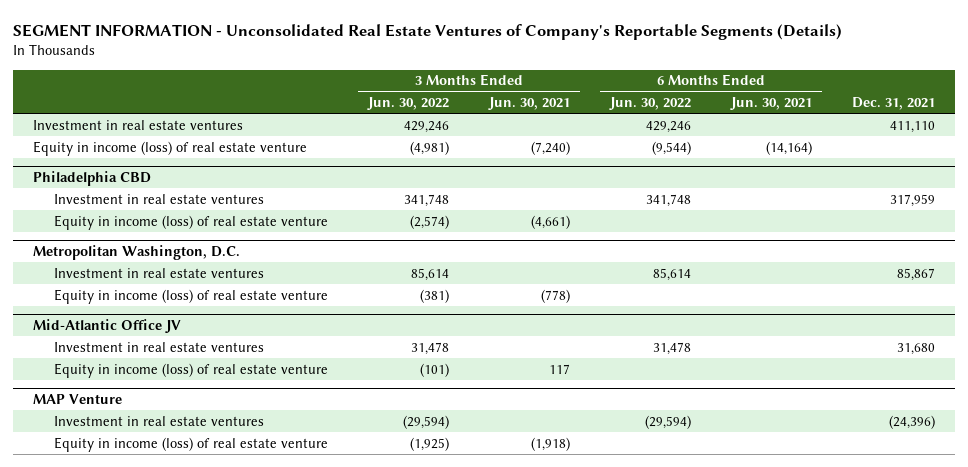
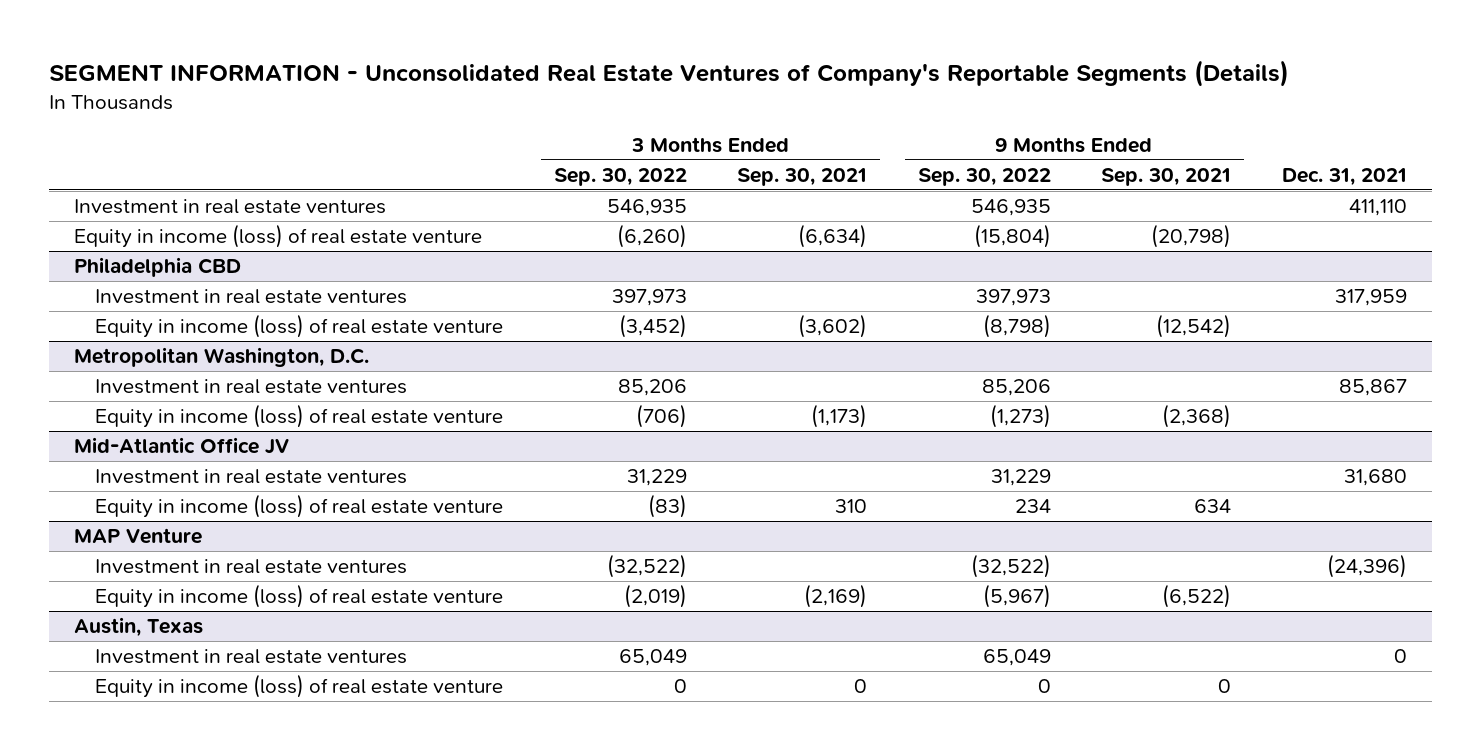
- | 3 Months Ended Jun. 30, 2022 | 3 Months Ended Jun. 30, 2021 | 6 Months Ended Jun. 30, 2022 | 6 Months Ended Jun. 30, 2021 | Dec. 31, 2021
+ | 3 Months Ended Sep. 30, 2022 | 3 Months Ended Sep. 30, 2021 | 9 Months Ended Sep. 30, 2022 | 9 Months Ended Sep. 30, 2021 | Dec. 31, 2021
+ Austin, Texas
+ Investment in real estate ventures | 65,049 | | 65,049 | | 0
+ Equity in income (loss) of real estate venture | 0 | 0 | 0 | 0 |

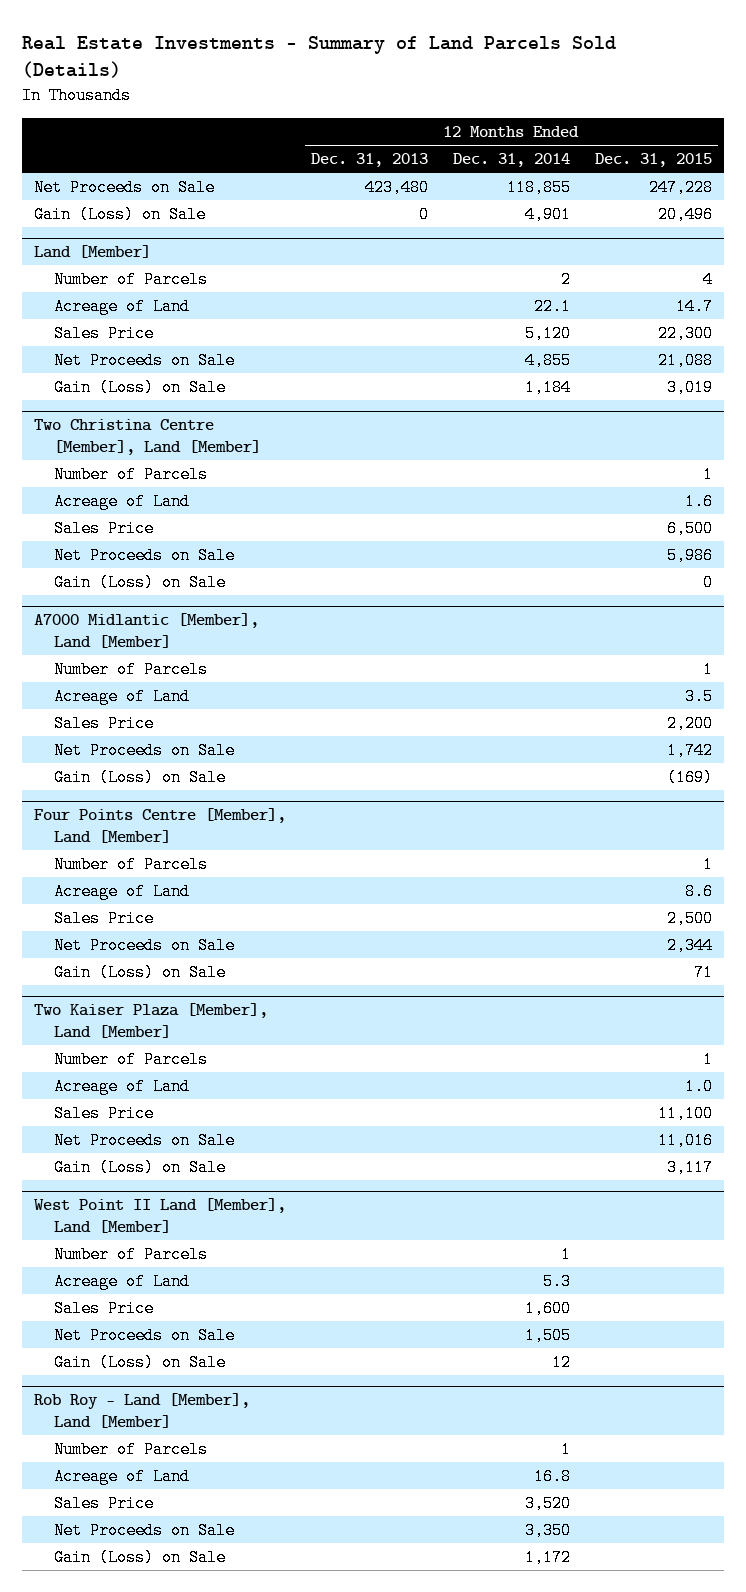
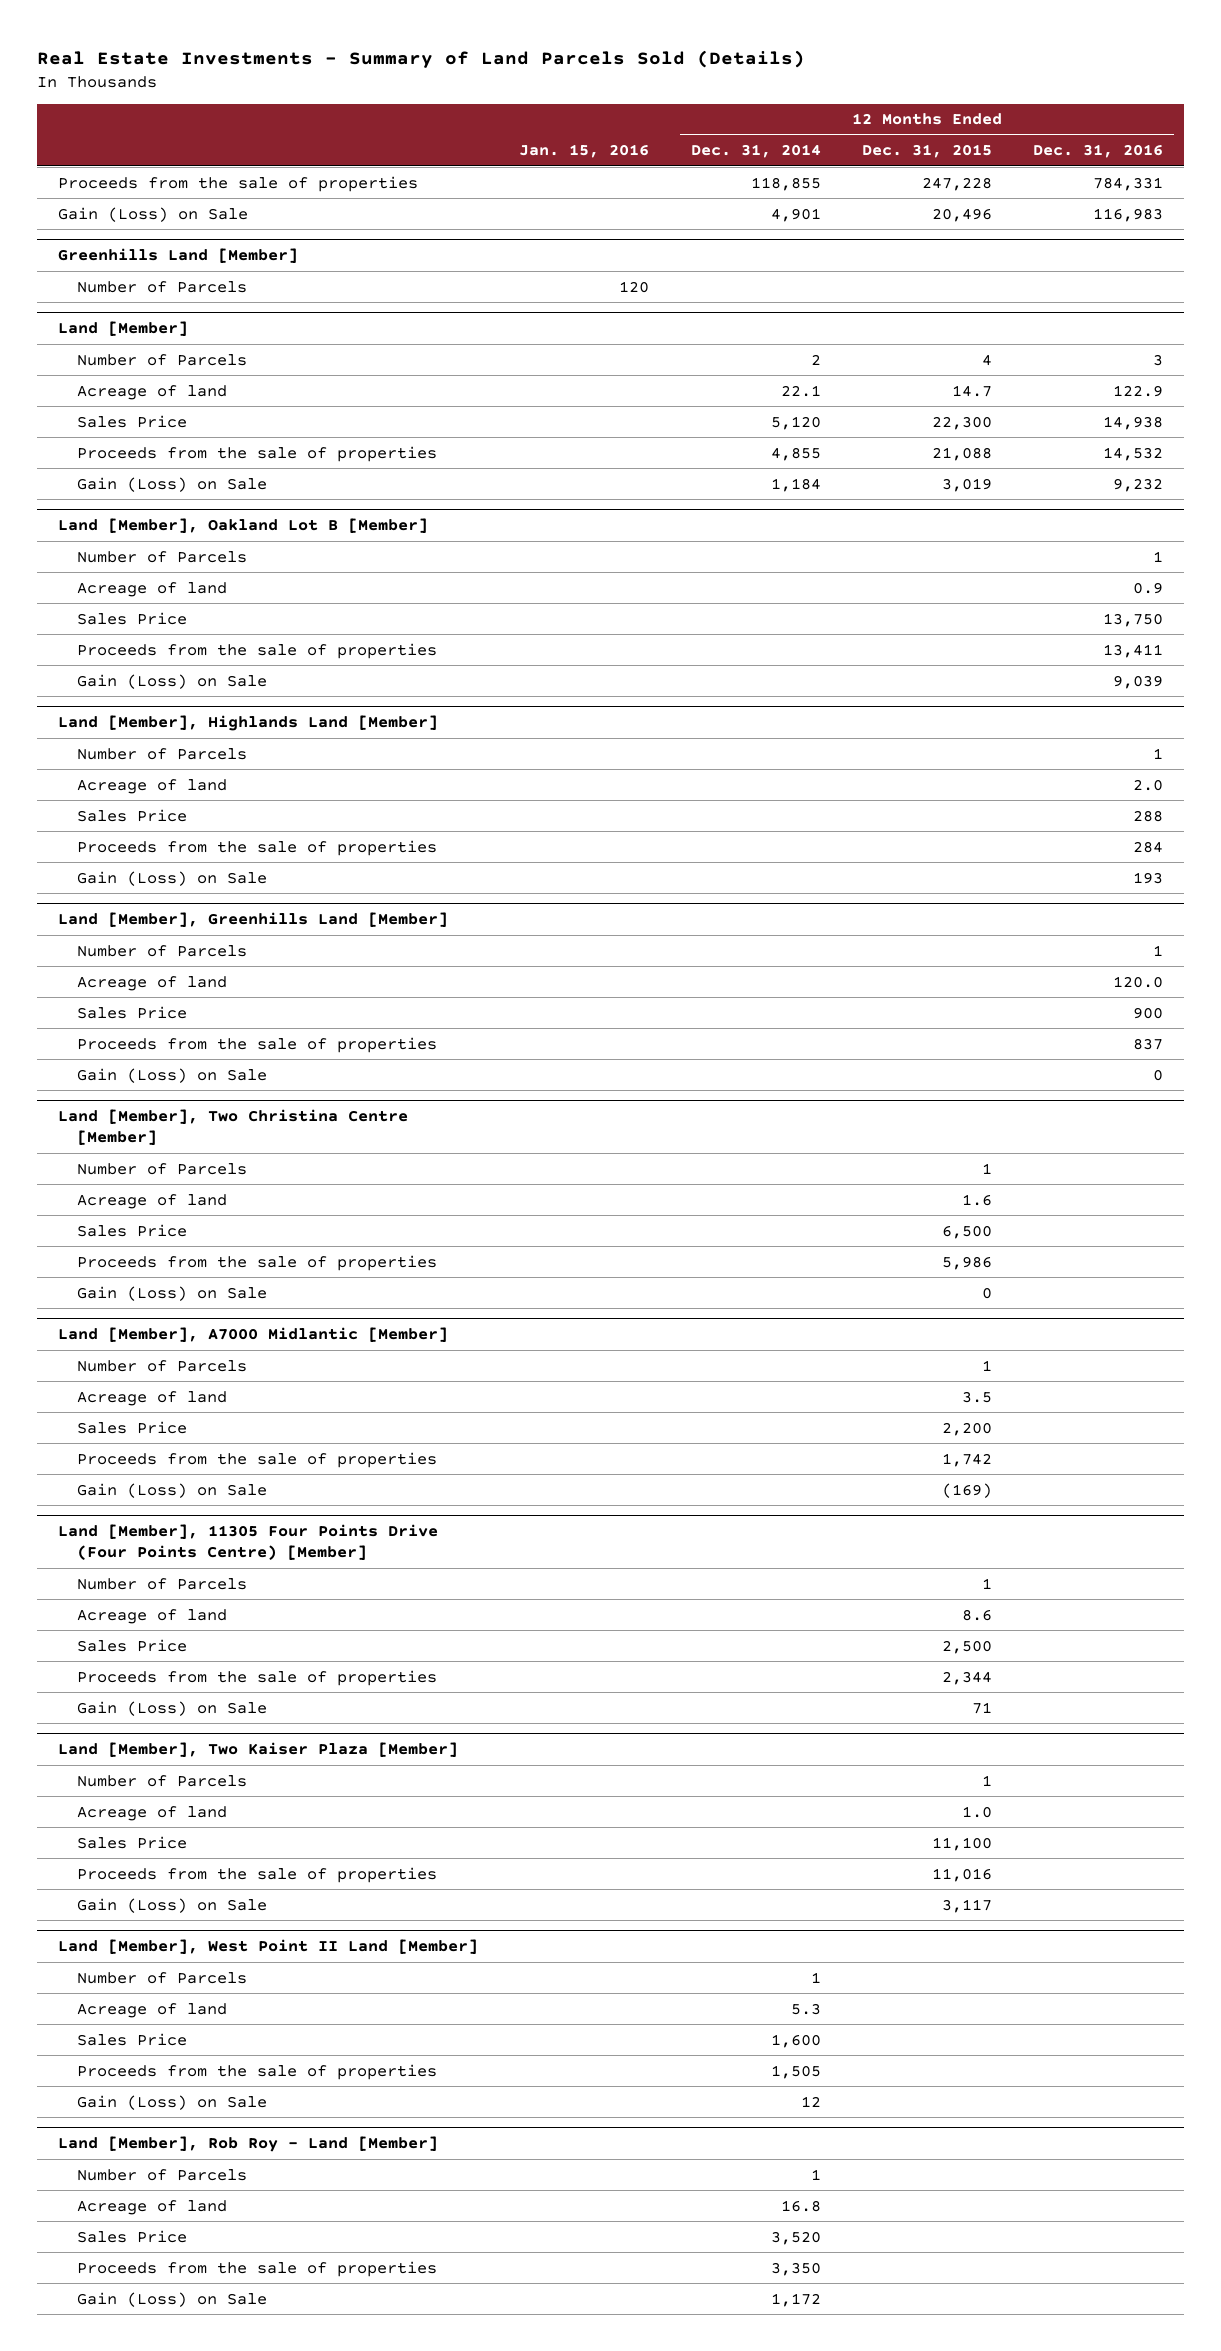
- | 12 Months Ended Dec. 31, 2013 | 12 Months Ended Dec. 31, 2014 | 12 Months Ended Dec. 31, 2015
+ | Jan. 15, 2016 | 12 Months Ended Dec. 31, 2014 | 12 Months Ended Dec. 31, 2015 | 12 Months Ended Dec. 31, 2016
- Net Proceeds on Sale | 423,480 | 118,855 | 247,228
+ Proceeds from the sale of properties | | 118,855 | 247,228 | 784,331
+ Greenhills Land [Member]
+ Number of Parcels | 120 | | |
@ Land [Member]
- Acreage of Land | | 22.1 | 14.7
+ Acreage of land | | 22.1 | 14.7 | 122.9
- Net Proceeds on Sale | | 4,855 | 21,088
+ Proceeds from the sale of properties | | 4,855 | 21,088 | 14,532
- Two Christina Centre [Member], Land [Member]
+ Land [Member], Oakland Lot B [Member]
+ Number of Parcels | | | | 1
+ Acreage of land | | | | 0.9
+ Sales Price | | | | 13,750
+ Proceeds from the sale of properties | | | | 13,411
+ Gain (Loss) on Sale | | | | 9,039
+ Land [Member], Highlands Land [Member]
+ Number of Parcels | | | | 1
+ Acreage of land | | | | 2.0
+ Sales Price | | | | 288
+ Proceeds from the sale of properties | | | | 284
+ Gain (Loss) on Sale | | | | 193
+ Land [Member], Greenhills Land [Member]
+ Number of Parcels | | | | 1
+ Acreage of land | | | | 120.0
+ Sales Price | | | | 900
+ Proceeds from the sale of properties | | | | 837
+ Gain (Loss) on Sale | | | | 0
+ Land [Member], Two Christina Centre [Member]
- Acreage of Land | | | 1.6
+ Acreage of land | | | 1.6 |
- Net Proceeds on Sale | | | 5,986
+ Proceeds from the sale of properties | | | 5,986 |
- A7000 Midlantic [Member], Land [Member]
+ Land [Member], A7000 Midlantic [Member]
- Acreage of Land | | | 3.5
+ Acreage of land | | | 3.5 |
- Net Proceeds on Sale | | | 1,742
+ Proceeds from the sale of properties | | | 1,742 |
- Four Points Centre [Member], Land [Member]
+ Land [Member], 11305 Four Points Drive (Four Points Centre) [Member]
- Acreage of Land | | | 8.6
+ Acreage of land | | | 8.6 |
- Net Proceeds on Sale | | | 2,344
+ Proceeds from the sale of properties | | | 2,344 |
- Two Kaiser Plaza [Member], Land [Member]
+ Land [Member], Two Kaiser Plaza [Member]
- Acreage of Land | | | 1.0
+ Acreage of land | | | 1.0 |
- Net Proceeds on Sale | | | 11,016
+ Proceeds from the sale of properties | | | 11,016 |
- West Point II Land [Member], Land [Member]
+ Land [Member], West Point II Land [Member]
- Acreage of Land | | 5.3 |
+ Acreage of land | | 5.3 | |
- Net Proceeds on Sale | | 1,505 |
+ Proceeds from the sale of properties | | 1,505 | |
- Rob Roy - Land [Member], Land [Member]
+ Land [Member], Rob Roy - Land [Member]
- Acreage of Land | | 16.8 |
+ Acreage of land | | 16.8 | |
- Net Proceeds on Sale | | 3,350 |
+ Proceeds from the sale of properties | | 3,350 | |

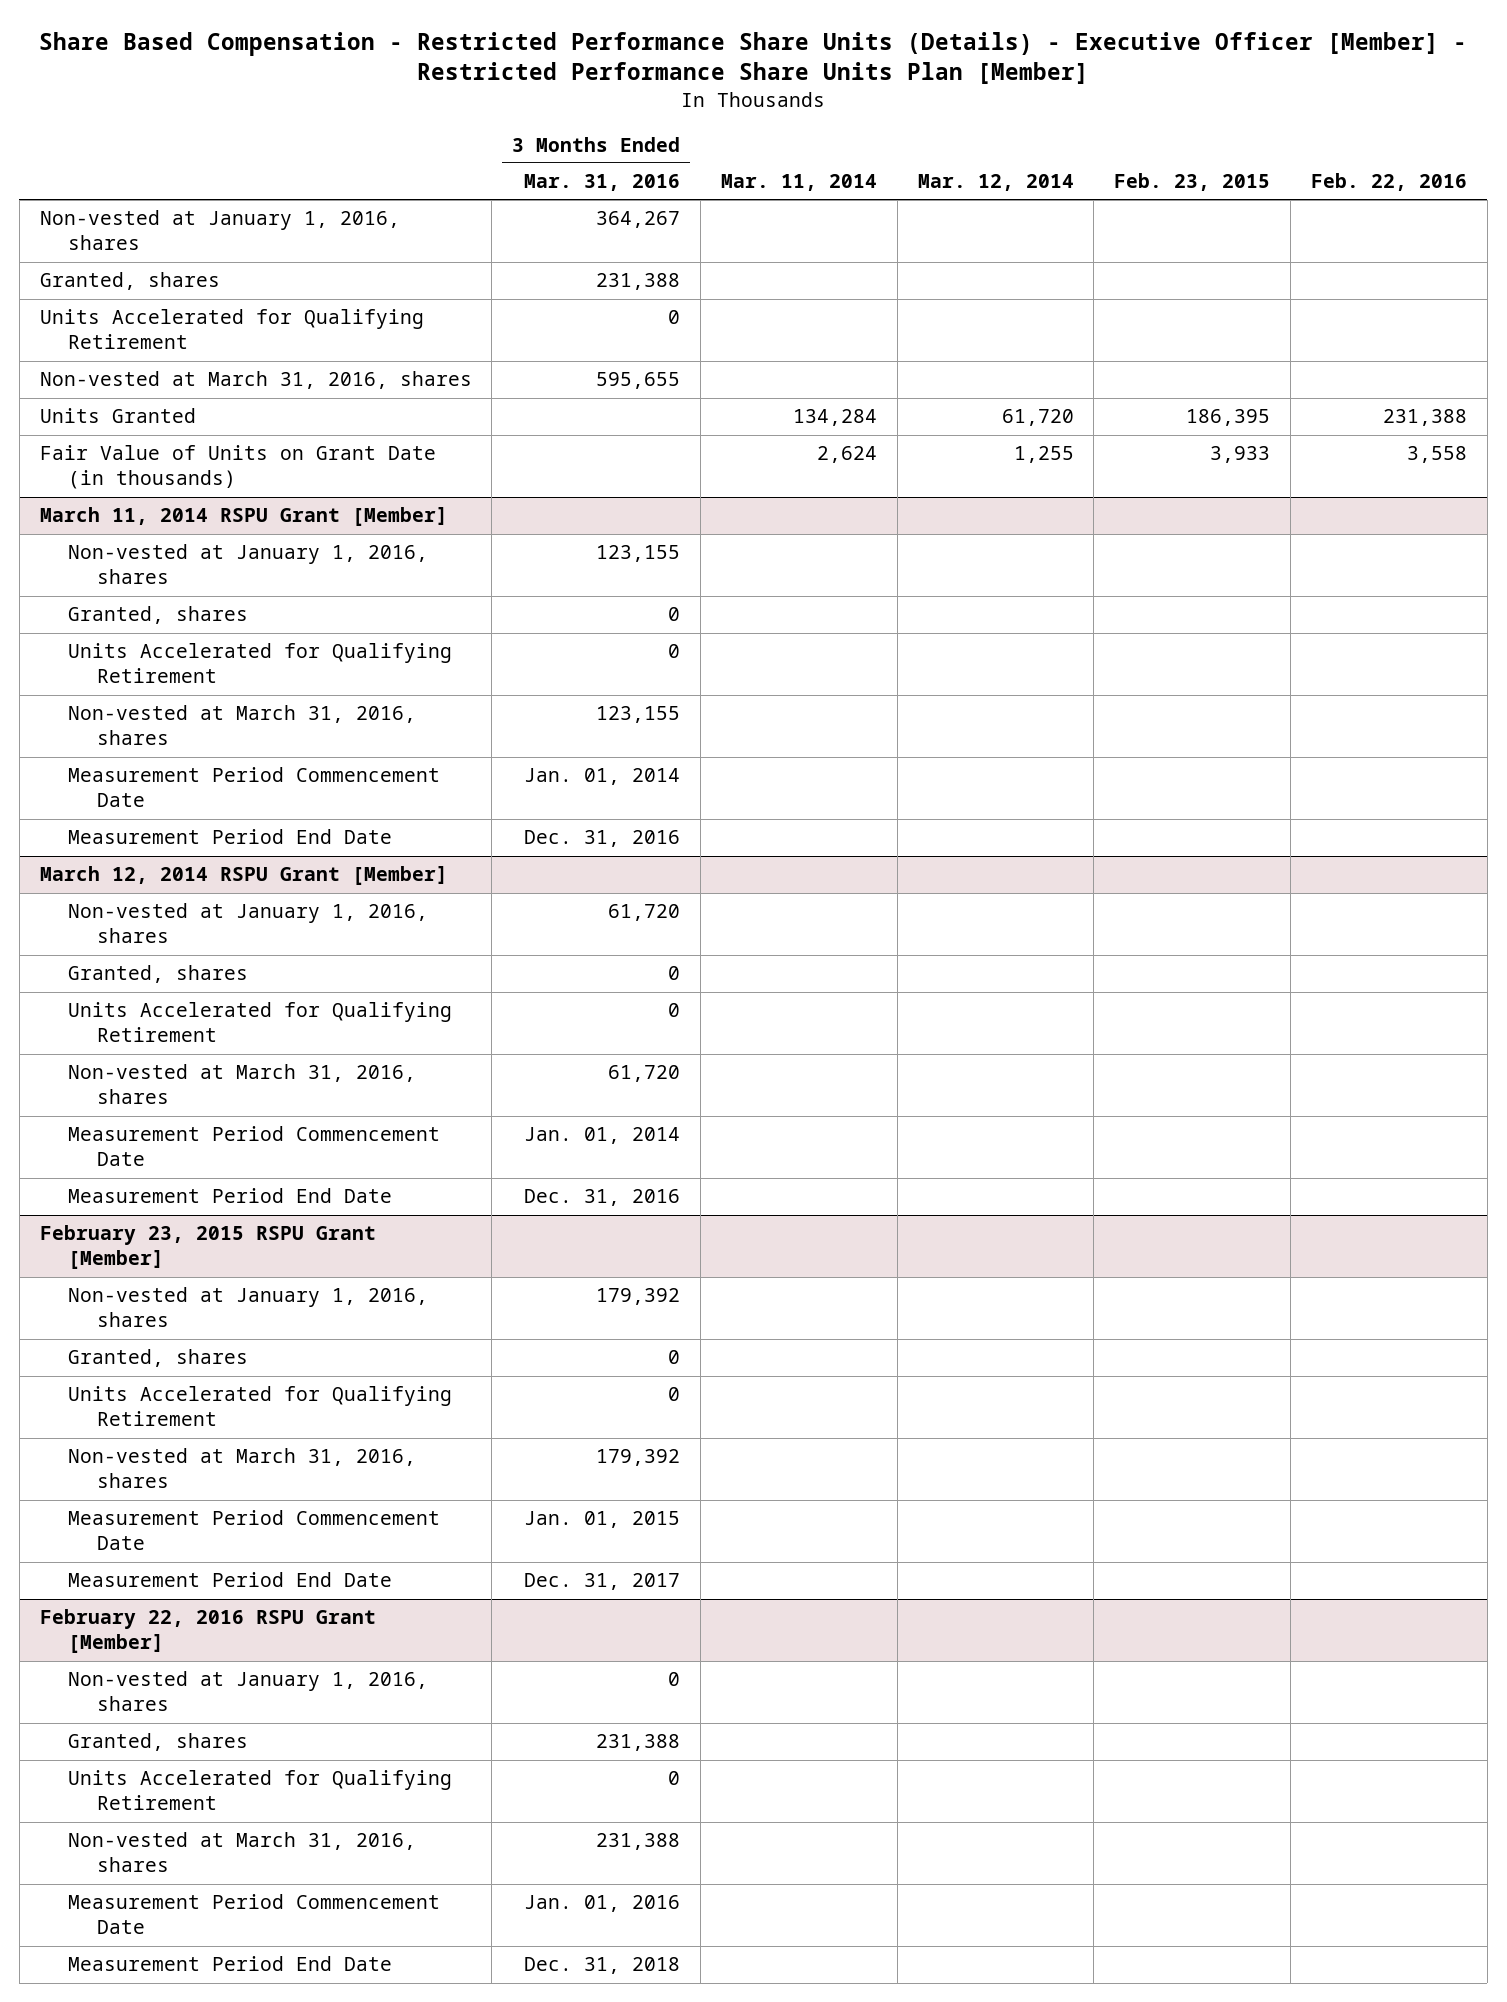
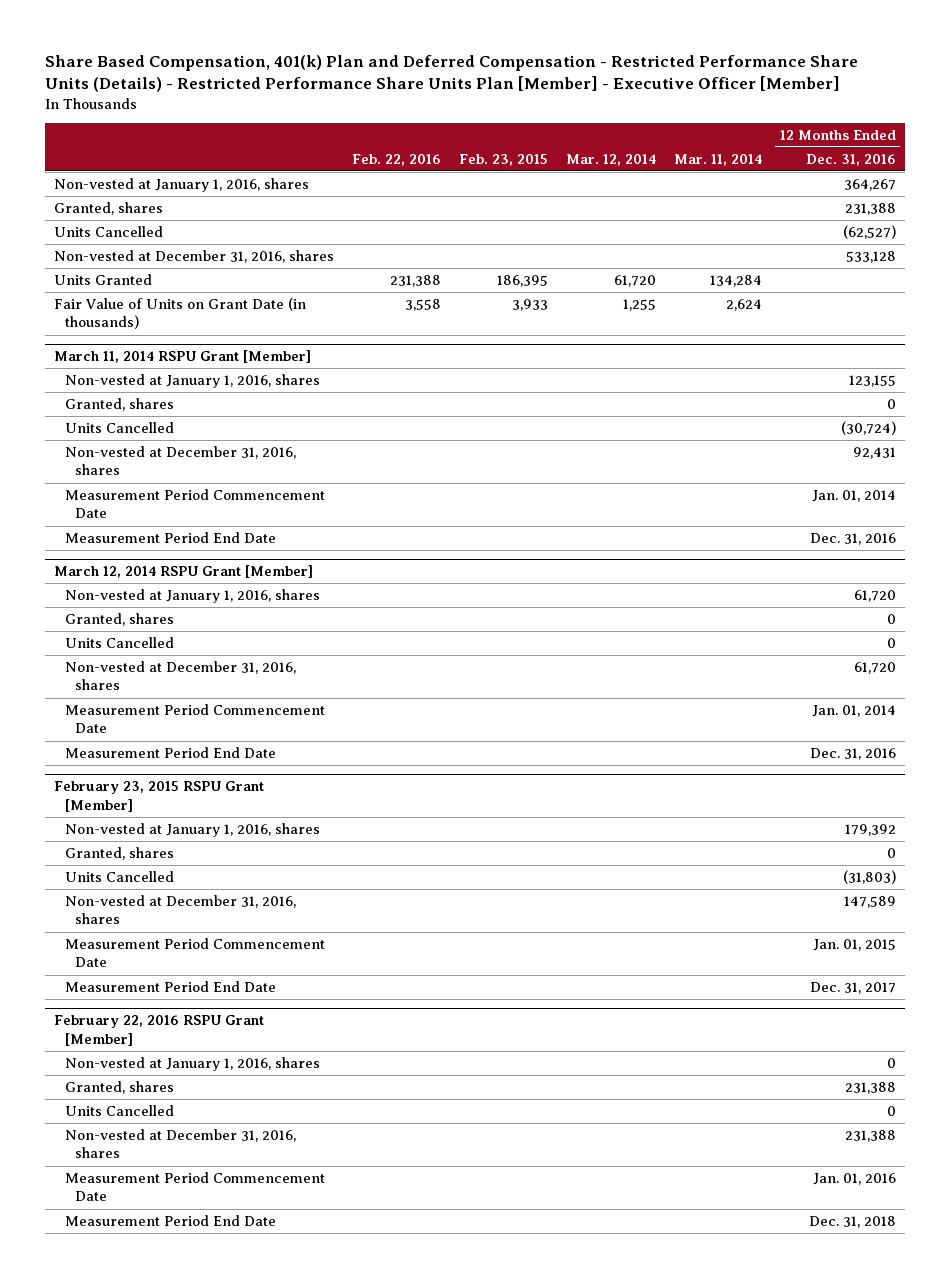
- Share Based Compensation - Restricted Performance Share Units (Details) - Executive Officer [Member] - Restricted Performance Share Units Plan [Member]
+ Share Based Compensation, 401(k) Plan and Deferred Compensation - Restricted Performance Share Units (Details) - Restricted Performance Share Units Plan [Member] - Executive Officer [Member]
- | 3 Months Ended Mar. 31, 2016 | Mar. 11, 2014 | Mar. 12, 2014 | Feb. 23, 2015 | Feb. 22, 2016
+ | Feb. 22, 2016 | Feb. 23, 2015 | Mar. 12, 2014 | Mar. 11, 2014 | 12 Months Ended Dec. 31, 2016
- Units Accelerated for Qualifying Retirement | 0 | | | |
- Non-vested at March 31, 2016, shares | 595,655 | | | |
+ Units Cancelled | | | | | (62,527)
+ Non-vested at December 31, 2016, shares | | | | | 533,128
@ March 11, 2014 RSPU Grant [Member]
- Units Accelerated for Qualifying Retirement | 0 | | | |
- Non-vested at March 31, 2016, shares | 123,155 | | | |
+ Units Cancelled | | | | | (30,724)
+ Non-vested at December 31, 2016, shares | | | | | 92,431
@ March 12, 2014 RSPU Grant [Member]
- Units Accelerated for Qualifying Retirement | 0 | | | |
- Non-vested at March 31, 2016, shares | 61,720 | | | |
+ Units Cancelled | | | | | 0
+ Non-vested at December 31, 2016, shares | | | | | 61,720
@ February 23, 2015 RSPU Grant [Member]
- Units Accelerated for Qualifying Retirement | 0 | | | |
- Non-vested at March 31, 2016, shares | 179,392 | | | |
+ Units Cancelled | | | | | (31,803)
+ Non-vested at December 31, 2016, shares | | | | | 147,589
@ February 22, 2016 RSPU Grant [Member]
- Units Accelerated for Qualifying Retirement | 0 | | | |
- Non-vested at March 31, 2016, shares | 231,388 | | | |
+ Units Cancelled | | | | | 0
+ Non-vested at December 31, 2016, shares | | | | | 231,388

